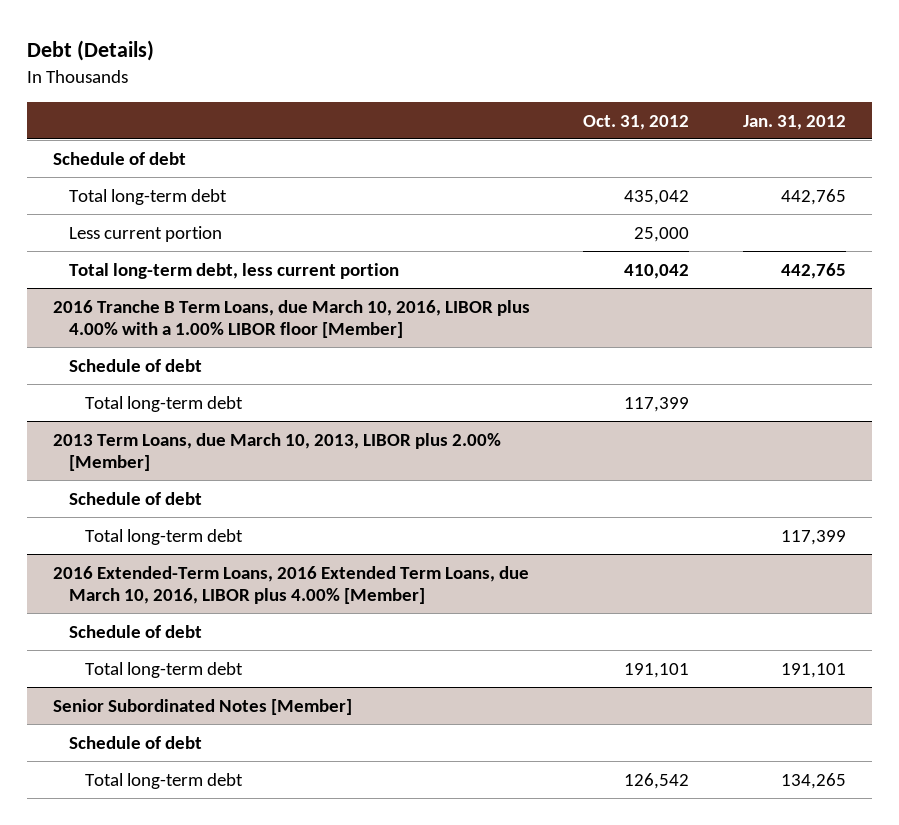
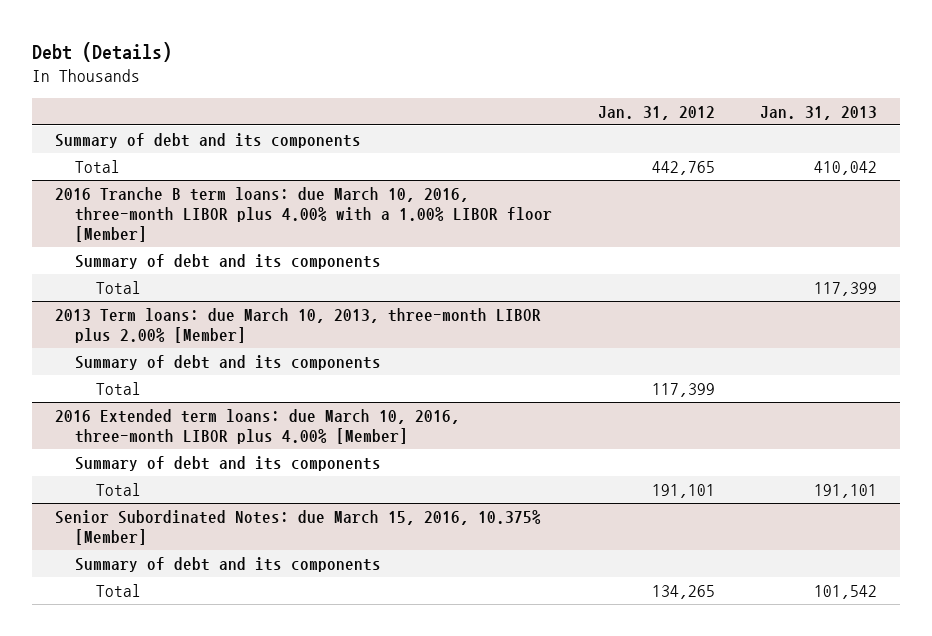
- | Oct. 31, 2012 | Jan. 31, 2012
+ | Jan. 31, 2012 | Jan. 31, 2013
- Schedule of debt
- Total long-term debt | 435,042 | 442,765
- Less current portion | 25,000 |
- Total long-term debt, less current portion | 410,042 | 442,765
- 2016 Tranche B Term Loans, due March 10, 2016, LIBOR plus 4.00% with a 1.00% LIBOR floor [Member]
- Schedule of debt
- Total long-term debt | 117,399 |
- 2013 Term Loans, due March 10, 2013, LIBOR plus 2.00% [Member]
- Schedule of debt
- Total long-term debt | | 117,399
- 2016 Extended-Term Loans, 2016 Extended Term Loans, due March 10, 2016, LIBOR plus 4.00% [Member]
- Schedule of debt
- Total long-term debt | 191,101 | 191,101
- Senior Subordinated Notes [Member]
- Schedule of debt
- Total long-term debt | 126,542 | 134,265
+ Summary of debt and its components
+ Total | 442,765 | 410,042
+ 2016 Tranche B term loans: due March 10, 2016, three-month LIBOR plus 4.00% with a 1.00% LIBOR floor [Member]
+ Summary of debt and its components
+ Total | | 117,399
+ 2013 Term loans: due March 10, 2013, three-month LIBOR plus 2.00% [Member]
+ Summary of debt and its components
+ Total | 117,399 |
+ 2016 Extended term loans: due March 10, 2016, three-month LIBOR plus 4.00% [Member]
+ Summary of debt and its components
+ Total | 191,101 | 191,101
+ Senior Subordinated Notes: due March 15, 2016, 10.375% [Member]
+ Summary of debt and its components
+ Total | 134,265 | 101,542

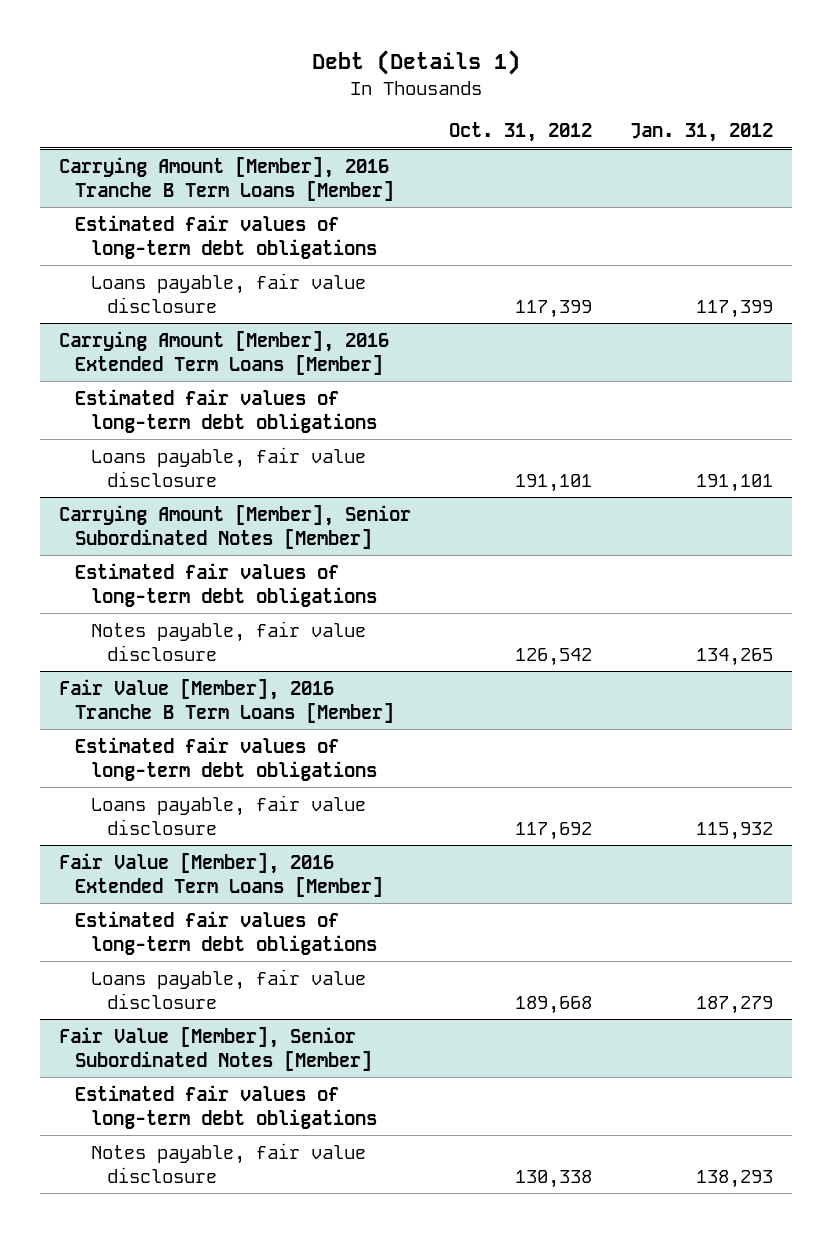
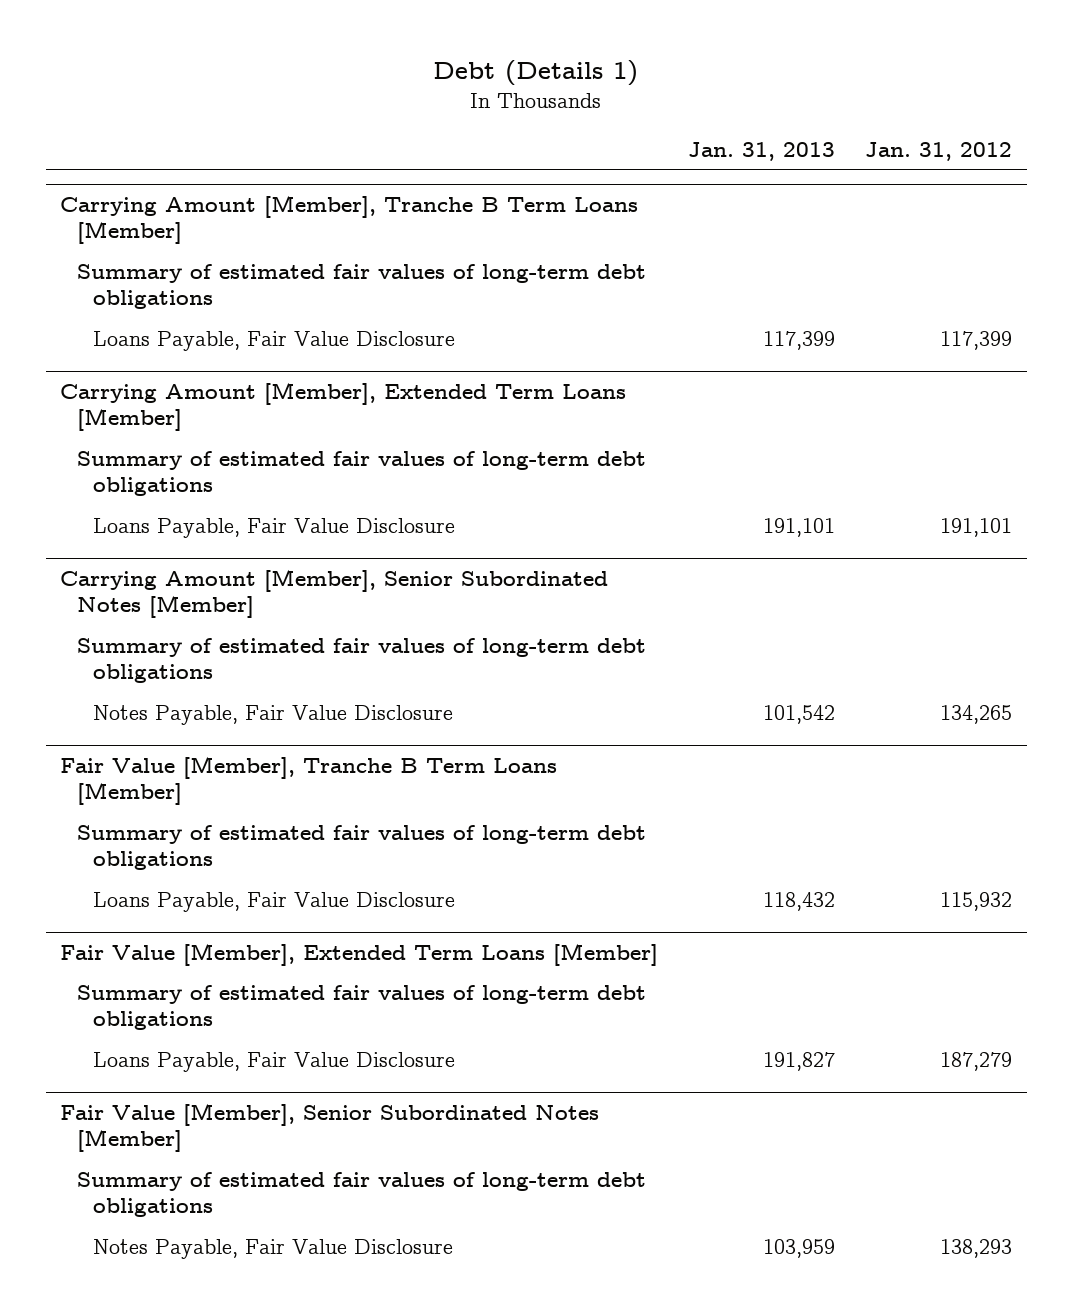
- | Oct. 31, 2012 | Jan. 31, 2012
+ | Jan. 31, 2013 | Jan. 31, 2012
- Carrying Amount [Member], 2016 Tranche B Term Loans [Member]
- Estimated fair values of long-term debt obligations
- Loans payable, fair value disclosure | 117,399 | 117,399
- Carrying Amount [Member], 2016 Extended Term Loans [Member]
- Estimated fair values of long-term debt obligations
- Loans payable, fair value disclosure | 191,101 | 191,101
+ Carrying Amount [Member], Tranche B Term Loans [Member]
+ Summary of estimated fair values of long-term debt obligations
+ Loans Payable, Fair Value Disclosure | 117,399 | 117,399
+ Carrying Amount [Member], Extended Term Loans [Member]
+ Summary of estimated fair values of long-term debt obligations
+ Loans Payable, Fair Value Disclosure | 191,101 | 191,101
@ Carrying Amount [Member], Senior Subordinated Notes [Member]
- Estimated fair values of long-term debt obligations
- Notes payable, fair value disclosure | 126,542 | 134,265
- Fair Value [Member], 2016 Tranche B Term Loans [Member]
- Estimated fair values of long-term debt obligations
- Loans payable, fair value disclosure | 117,692 | 115,932
- Fair Value [Member], 2016 Extended Term Loans [Member]
- Estimated fair values of long-term debt obligations
- Loans payable, fair value disclosure | 189,668 | 187,279
@ Carrying Amount [Member], Senior Subordinated Notes [Member]
+ Summary of estimated fair values of long-term debt obligations
+ Notes Payable, Fair Value Disclosure | 101,542 | 134,265
+ Fair Value [Member], Tranche B Term Loans [Member]
+ Summary of estimated fair values of long-term debt obligations
+ Loans Payable, Fair Value Disclosure | 118,432 | 115,932
+ Fair Value [Member], Extended Term Loans [Member]
+ Summary of estimated fair values of long-term debt obligations
+ Loans Payable, Fair Value Disclosure | 191,827 | 187,279
@ Fair Value [Member], Senior Subordinated Notes [Member]
- Estimated fair values of long-term debt obligations
- Notes payable, fair value disclosure | 130,338 | 138,293
+ Summary of estimated fair values of long-term debt obligations
+ Notes Payable, Fair Value Disclosure | 103,959 | 138,293

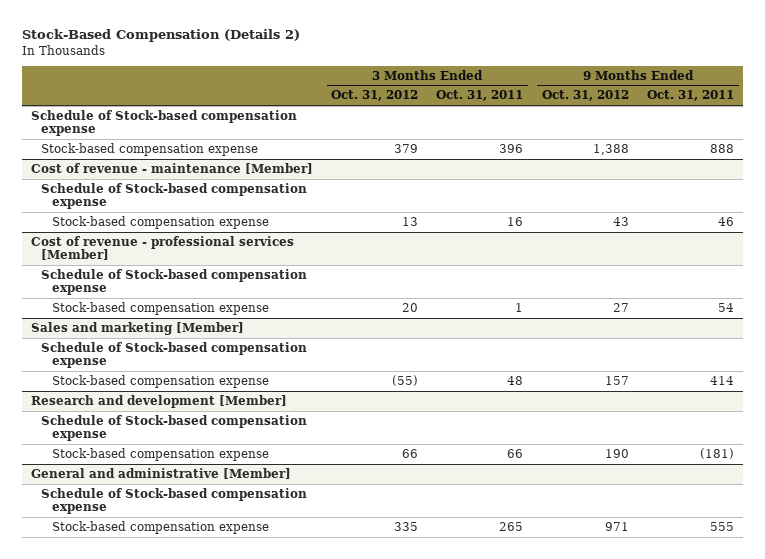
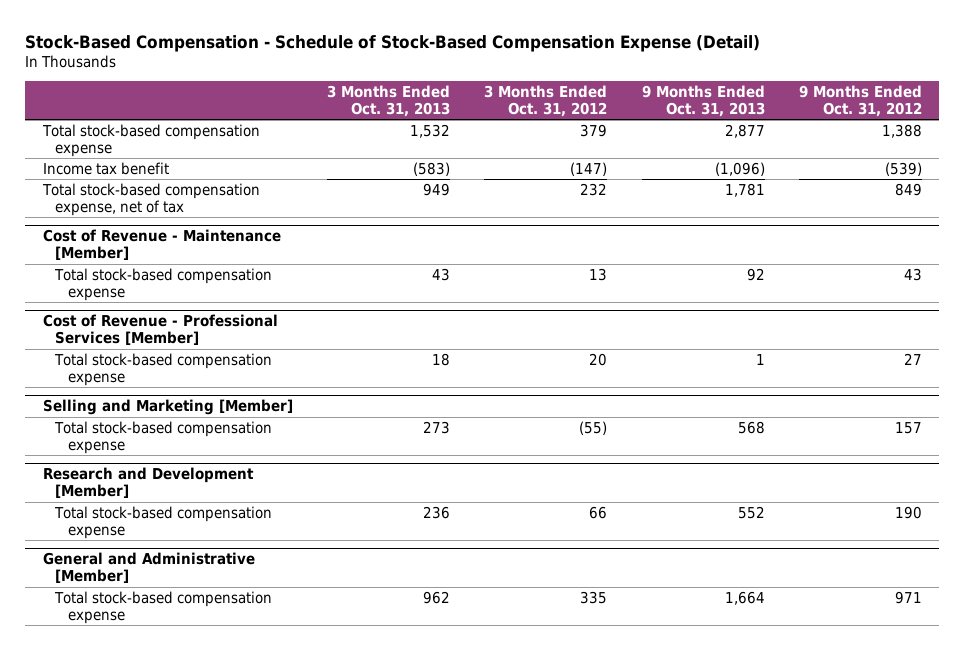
- Stock-Based Compensation (Details 2)
+ Stock-Based Compensation - Schedule of Stock-Based Compensation Expense (Detail)
- | 3 Months Ended Oct. 31, 2012 | 3 Months Ended Oct. 31, 2011 | 9 Months Ended Oct. 31, 2012 | 9 Months Ended Oct. 31, 2011
+ | 3 Months Ended Oct. 31, 2013 | 3 Months Ended Oct. 31, 2012 | 9 Months Ended Oct. 31, 2013 | 9 Months Ended Oct. 31, 2012
- Schedule of Stock-based compensation expense
- Stock-based compensation expense | 379 | 396 | 1,388 | 888
- Cost of revenue - maintenance [Member]
- Schedule of Stock-based compensation expense
- Stock-based compensation expense | 13 | 16 | 43 | 46
- Cost of revenue - professional services [Member]
- Schedule of Stock-based compensation expense
- Stock-based compensation expense | 20 | 1 | 27 | 54
- Sales and marketing [Member]
- Schedule of Stock-based compensation expense
- Stock-based compensation expense | (55) | 48 | 157 | 414
- Research and development [Member]
- Schedule of Stock-based compensation expense
- Stock-based compensation expense | 66 | 66 | 190 | (181)
- General and administrative [Member]
- Schedule of Stock-based compensation expense
- Stock-based compensation expense | 335 | 265 | 971 | 555
+ Total stock-based compensation expense | 1,532 | 379 | 2,877 | 1,388
+ Income tax benefit | (583) | (147) | (1,096) | (539)
+ Total stock-based compensation expense, net of tax | 949 | 232 | 1,781 | 849
+ Cost of Revenue - Maintenance [Member]
+ Total stock-based compensation expense | 43 | 13 | 92 | 43
+ Cost of Revenue - Professional Services [Member]
+ Total stock-based compensation expense | 18 | 20 | 1 | 27
+ Selling and Marketing [Member]
+ Total stock-based compensation expense | 273 | (55) | 568 | 157
+ Research and Development [Member]
+ Total stock-based compensation expense | 236 | 66 | 552 | 190
+ General and Administrative [Member]
+ Total stock-based compensation expense | 962 | 335 | 1,664 | 971

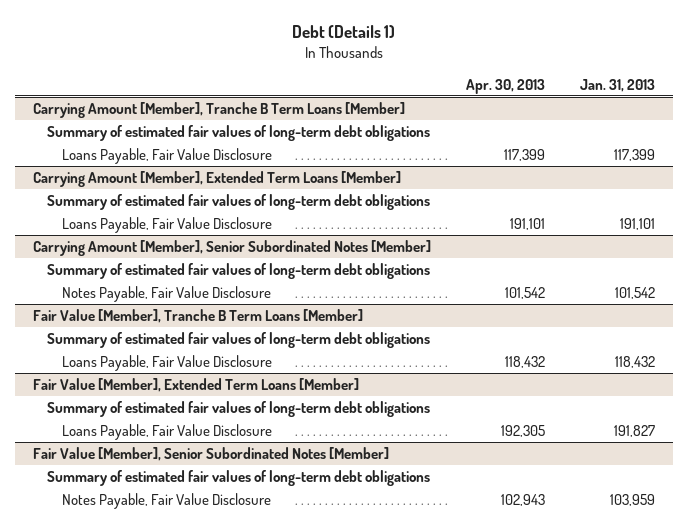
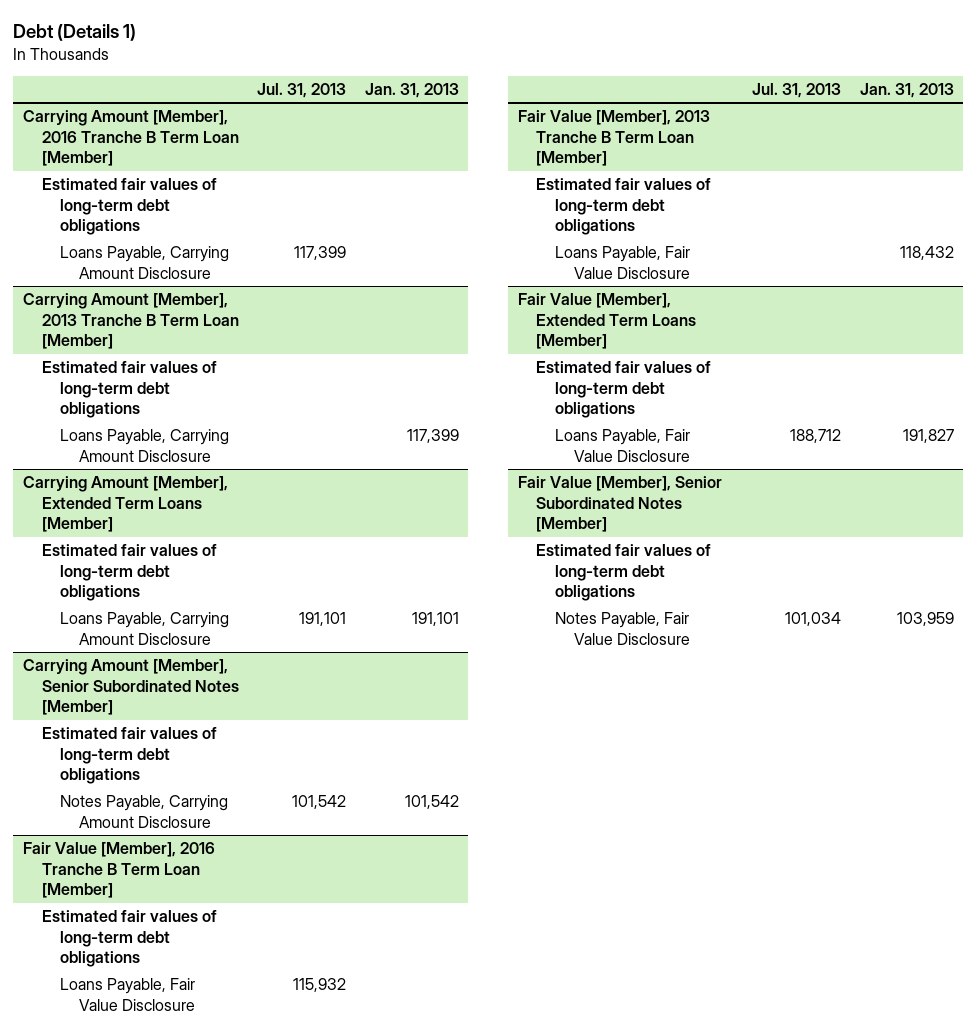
- | Apr. 30, 2013 | Jan. 31, 2013
+ | Jul. 31, 2013 | Jan. 31, 2013
- Carrying Amount [Member], Tranche B Term Loans [Member]
- Summary of estimated fair values of long-term debt obligations
- Loans Payable, Fair Value Disclosure | 117,399 | 117,399
+ Carrying Amount [Member], 2016 Tranche B Term Loan [Member]
+ Estimated fair values of long-term debt obligations
+ Loans Payable, Carrying Amount Disclosure | 117,399 |
+ Carrying Amount [Member], 2013 Tranche B Term Loan [Member]
+ Estimated fair values of long-term debt obligations
+ Loans Payable, Carrying Amount Disclosure | | 117,399
@ Carrying Amount [Member], Extended Term Loans [Member]
- Summary of estimated fair values of long-term debt obligations
- Loans Payable, Fair Value Disclosure | 191,101 | 191,101
+ Estimated fair values of long-term debt obligations
+ Loans Payable, Carrying Amount Disclosure | 191,101 | 191,101
@ Carrying Amount [Member], Senior Subordinated Notes [Member]
- Summary of estimated fair values of long-term debt obligations
- Notes Payable, Fair Value Disclosure | 101,542 | 101,542
- Fair Value [Member], Tranche B Term Loans [Member]
- Summary of estimated fair values of long-term debt obligations
@ Carrying Amount [Member], Senior Subordinated Notes [Member]
+ Estimated fair values of long-term debt obligations
+ Notes Payable, Carrying Amount Disclosure | 101,542 | 101,542
+ Fair Value [Member], 2016 Tranche B Term Loan [Member]
+ Estimated fair values of long-term debt obligations
+ Loans Payable, Fair Value Disclosure | 115,932 |
+ Fair Value [Member], 2013 Tranche B Term Loan [Member]
+ Estimated fair values of long-term debt obligations
@ Fair Value [Member], Extended Term Loans [Member]
- Summary of estimated fair values of long-term debt obligations
+ Estimated fair values of long-term debt obligations
@ Fair Value [Member], Senior Subordinated Notes [Member]
- Summary of estimated fair values of long-term debt obligations
+ Estimated fair values of long-term debt obligations

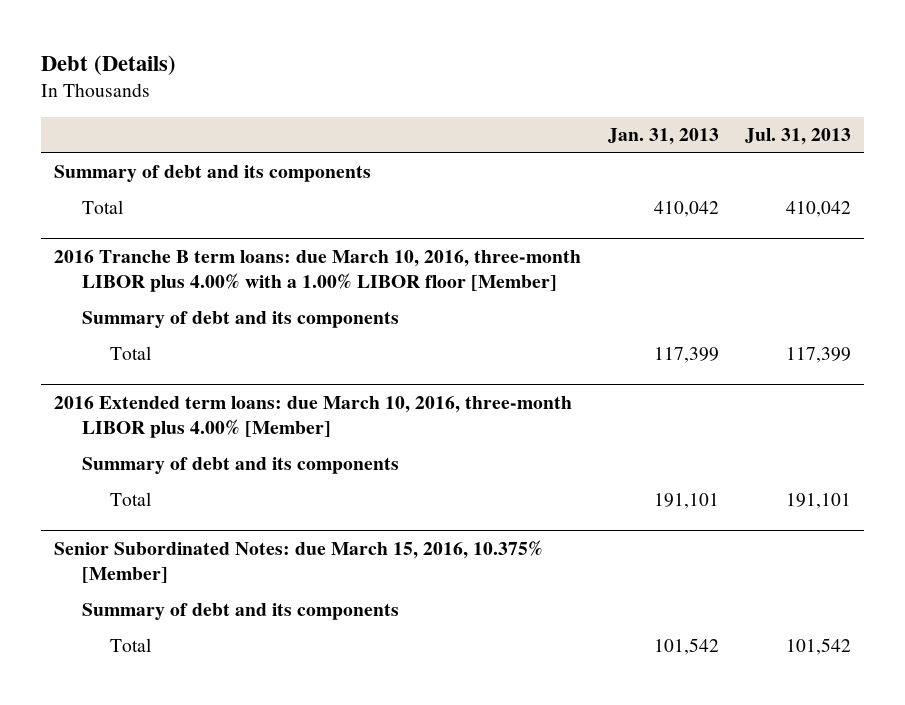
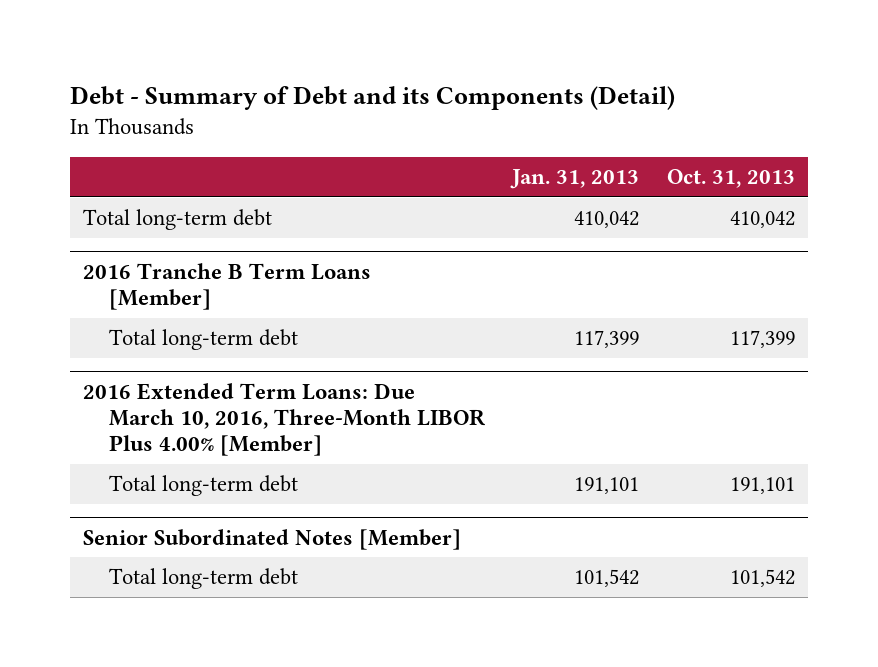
- Debt (Details)
+ Debt - Summary of Debt and its Components (Detail)
- | Jan. 31, 2013 | Jul. 31, 2013
+ | Jan. 31, 2013 | Oct. 31, 2013
- Summary of debt and its components
- Total | 410,042 | 410,042
- 2016 Tranche B term loans: due March 10, 2016, three-month LIBOR plus 4.00% with a 1.00% LIBOR floor [Member]
- Summary of debt and its components
- Total | 117,399 | 117,399
- 2016 Extended term loans: due March 10, 2016, three-month LIBOR plus 4.00% [Member]
- Summary of debt and its components
- Total | 191,101 | 191,101
- Senior Subordinated Notes: due March 15, 2016, 10.375% [Member]
- Summary of debt and its components
- Total | 101,542 | 101,542
+ Total long-term debt | 410,042 | 410,042
+ 2016 Tranche B Term Loans [Member]
+ Total long-term debt | 117,399 | 117,399
+ 2016 Extended Term Loans: Due March 10, 2016, Three-Month LIBOR Plus 4.00% [Member]
+ Total long-term debt | 191,101 | 191,101
+ Senior Subordinated Notes [Member]
+ Total long-term debt | 101,542 | 101,542

